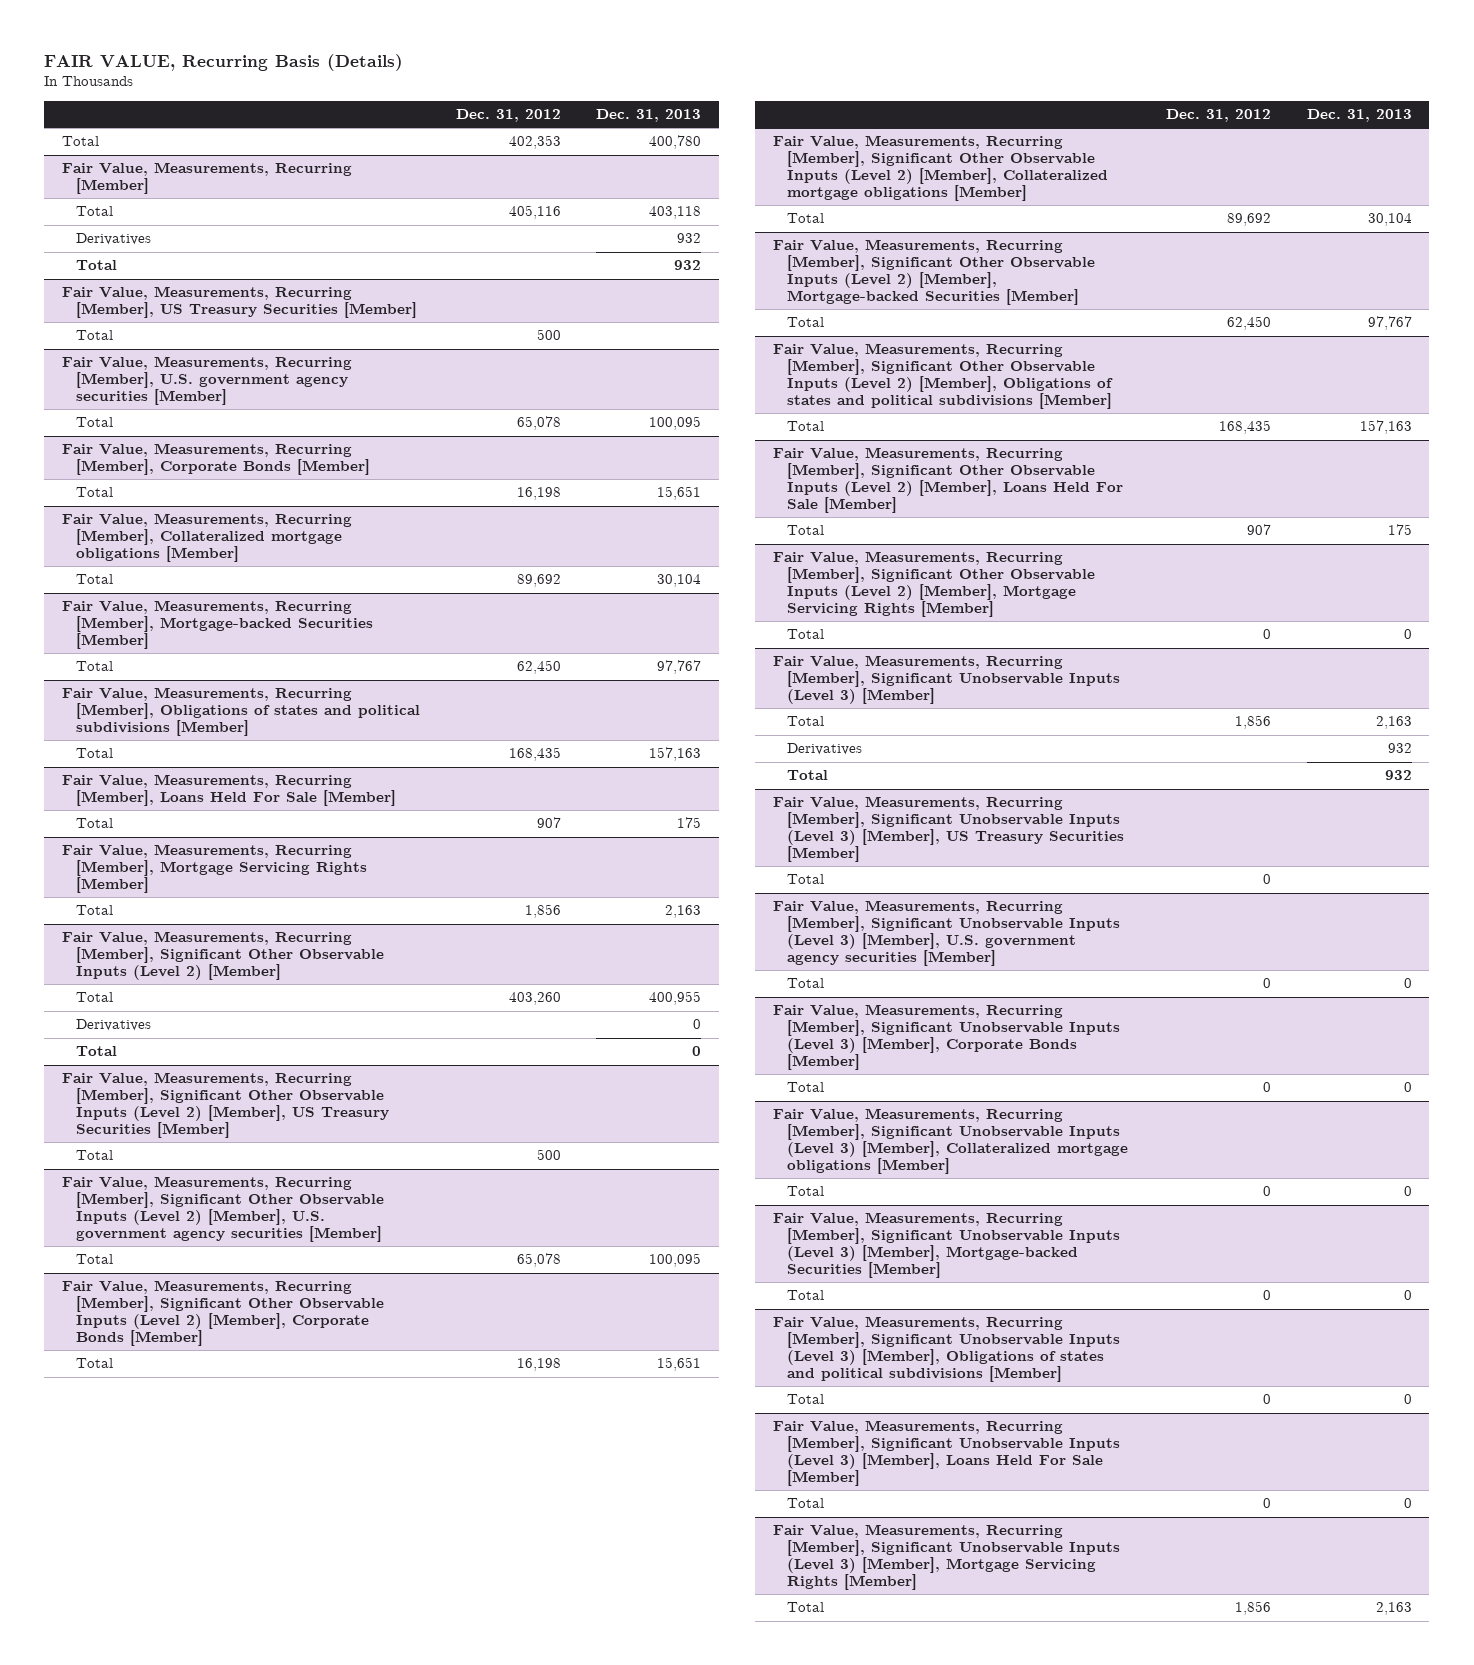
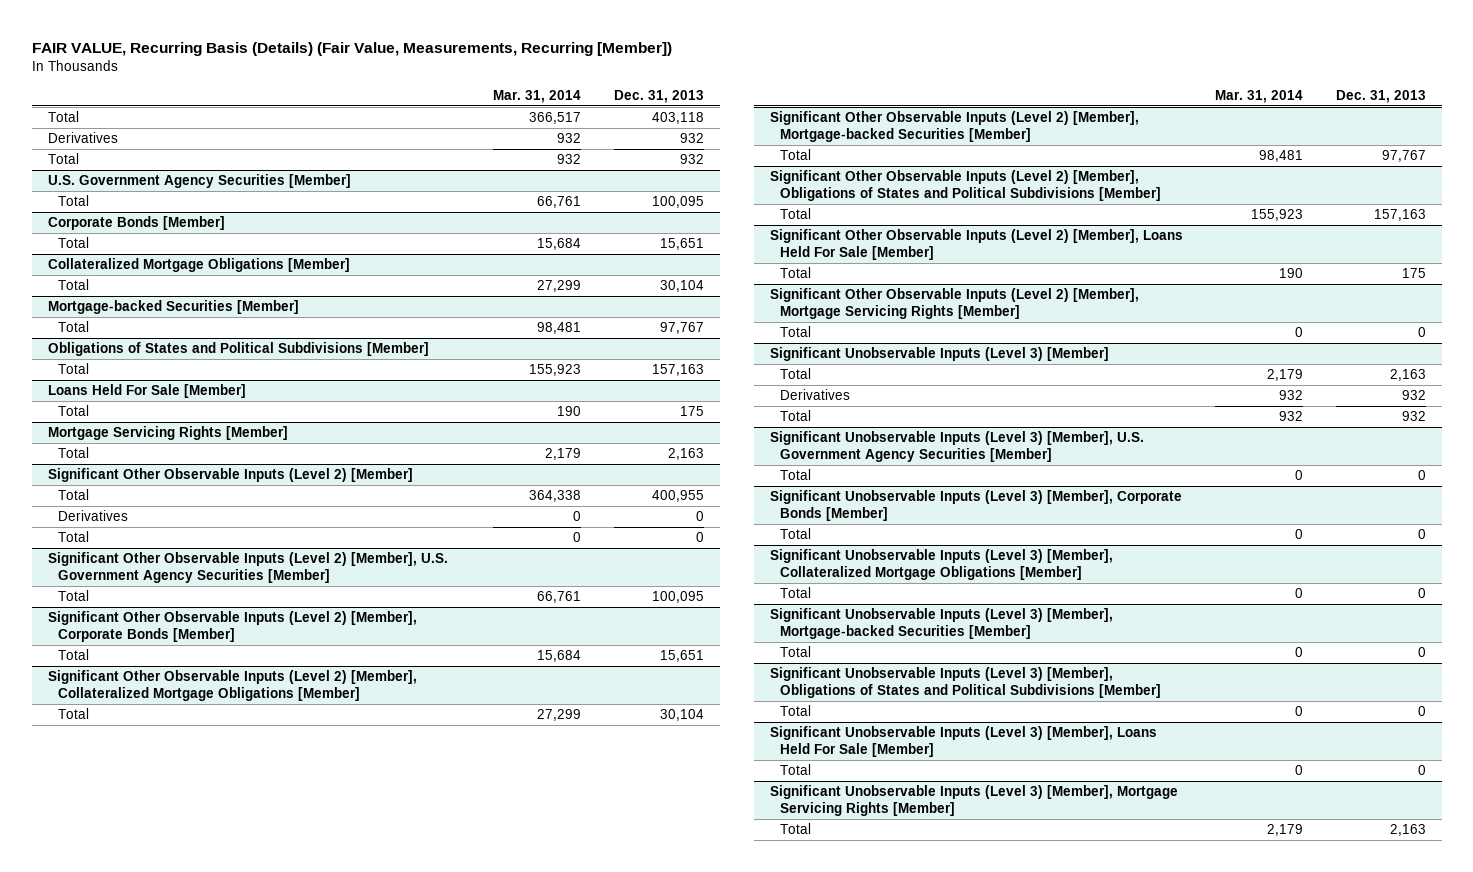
- FAIR VALUE, Recurring Basis (Details)
+ FAIR VALUE, Recurring Basis (Details) (Fair Value, Measurements, Recurring [Member])
- | Dec. 31, 2012 | Dec. 31, 2013
+ | Mar. 31, 2014 | Dec. 31, 2013
- Total | 402,353 | 400,780
- Fair Value, Measurements, Recurring [Member]
- Fair Value, Measurements, Recurring [Member], US Treasury Securities [Member]
- Total | 500 |
- Fair Value, Measurements, Recurring [Member], U.S. government agency securities [Member]
+ U.S. Government Agency Securities [Member]
- Fair Value, Measurements, Recurring [Member], Corporate Bonds [Member]
+ Corporate Bonds [Member]
- Fair Value, Measurements, Recurring [Member], Collateralized mortgage obligations [Member]
+ Collateralized Mortgage Obligations [Member]
- Fair Value, Measurements, Recurring [Member], Mortgage-backed Securities [Member]
+ Mortgage-backed Securities [Member]
- Fair Value, Measurements, Recurring [Member], Obligations of states and political subdivisions [Member]
+ Obligations of States and Political Subdivisions [Member]
- Fair Value, Measurements, Recurring [Member], Loans Held For Sale [Member]
+ Loans Held For Sale [Member]
- Fair Value, Measurements, Recurring [Member], Mortgage Servicing Rights [Member]
+ Mortgage Servicing Rights [Member]
- Fair Value, Measurements, Recurring [Member], Significant Other Observable Inputs (Level 2) [Member]
+ Significant Other Observable Inputs (Level 2) [Member]
- Fair Value, Measurements, Recurring [Member], Significant Other Observable Inputs (Level 2) [Member], US Treasury Securities [Member]
- Total | 500 |
- Fair Value, Measurements, Recurring [Member], Significant Other Observable Inputs (Level 2) [Member], U.S. government agency securities [Member]
+ Significant Other Observable Inputs (Level 2) [Member], U.S. Government Agency Securities [Member]
- Fair Value, Measurements, Recurring [Member], Significant Other Observable Inputs (Level 2) [Member], Corporate Bonds [Member]
+ Significant Other Observable Inputs (Level 2) [Member], Corporate Bonds [Member]
- Fair Value, Measurements, Recurring [Member], Significant Other Observable Inputs (Level 2) [Member], Collateralized mortgage obligations [Member]
+ Significant Other Observable Inputs (Level 2) [Member], Collateralized Mortgage Obligations [Member]
- Fair Value, Measurements, Recurring [Member], Significant Other Observable Inputs (Level 2) [Member], Mortgage-backed Securities [Member]
+ Significant Other Observable Inputs (Level 2) [Member], Mortgage-backed Securities [Member]
- Fair Value, Measurements, Recurring [Member], Significant Other Observable Inputs (Level 2) [Member], Obligations of states and political subdivisions [Member]
+ Significant Other Observable Inputs (Level 2) [Member], Obligations of States and Political Subdivisions [Member]
- Fair Value, Measurements, Recurring [Member], Significant Other Observable Inputs (Level 2) [Member], Loans Held For Sale [Member]
+ Significant Other Observable Inputs (Level 2) [Member], Loans Held For Sale [Member]
- Fair Value, Measurements, Recurring [Member], Significant Other Observable Inputs (Level 2) [Member], Mortgage Servicing Rights [Member]
+ Significant Other Observable Inputs (Level 2) [Member], Mortgage Servicing Rights [Member]
- Fair Value, Measurements, Recurring [Member], Significant Unobservable Inputs (Level 3) [Member]
+ Significant Unobservable Inputs (Level 3) [Member]
- Fair Value, Measurements, Recurring [Member], Significant Unobservable Inputs (Level 3) [Member], US Treasury Securities [Member]
- Total | 0 |
- Fair Value, Measurements, Recurring [Member], Significant Unobservable Inputs (Level 3) [Member], U.S. government agency securities [Member]
+ Significant Unobservable Inputs (Level 3) [Member], U.S. Government Agency Securities [Member]
- Fair Value, Measurements, Recurring [Member], Significant Unobservable Inputs (Level 3) [Member], Corporate Bonds [Member]
+ Significant Unobservable Inputs (Level 3) [Member], Corporate Bonds [Member]
- Fair Value, Measurements, Recurring [Member], Significant Unobservable Inputs (Level 3) [Member], Collateralized mortgage obligations [Member]
+ Significant Unobservable Inputs (Level 3) [Member], Collateralized Mortgage Obligations [Member]
- Fair Value, Measurements, Recurring [Member], Significant Unobservable Inputs (Level 3) [Member], Mortgage-backed Securities [Member]
+ Significant Unobservable Inputs (Level 3) [Member], Mortgage-backed Securities [Member]
- Fair Value, Measurements, Recurring [Member], Significant Unobservable Inputs (Level 3) [Member], Obligations of states and political subdivisions [Member]
+ Significant Unobservable Inputs (Level 3) [Member], Obligations of States and Political Subdivisions [Member]
- Fair Value, Measurements, Recurring [Member], Significant Unobservable Inputs (Level 3) [Member], Loans Held For Sale [Member]
+ Significant Unobservable Inputs (Level 3) [Member], Loans Held For Sale [Member]
- Fair Value, Measurements, Recurring [Member], Significant Unobservable Inputs (Level 3) [Member], Mortgage Servicing Rights [Member]
+ Significant Unobservable Inputs (Level 3) [Member], Mortgage Servicing Rights [Member]

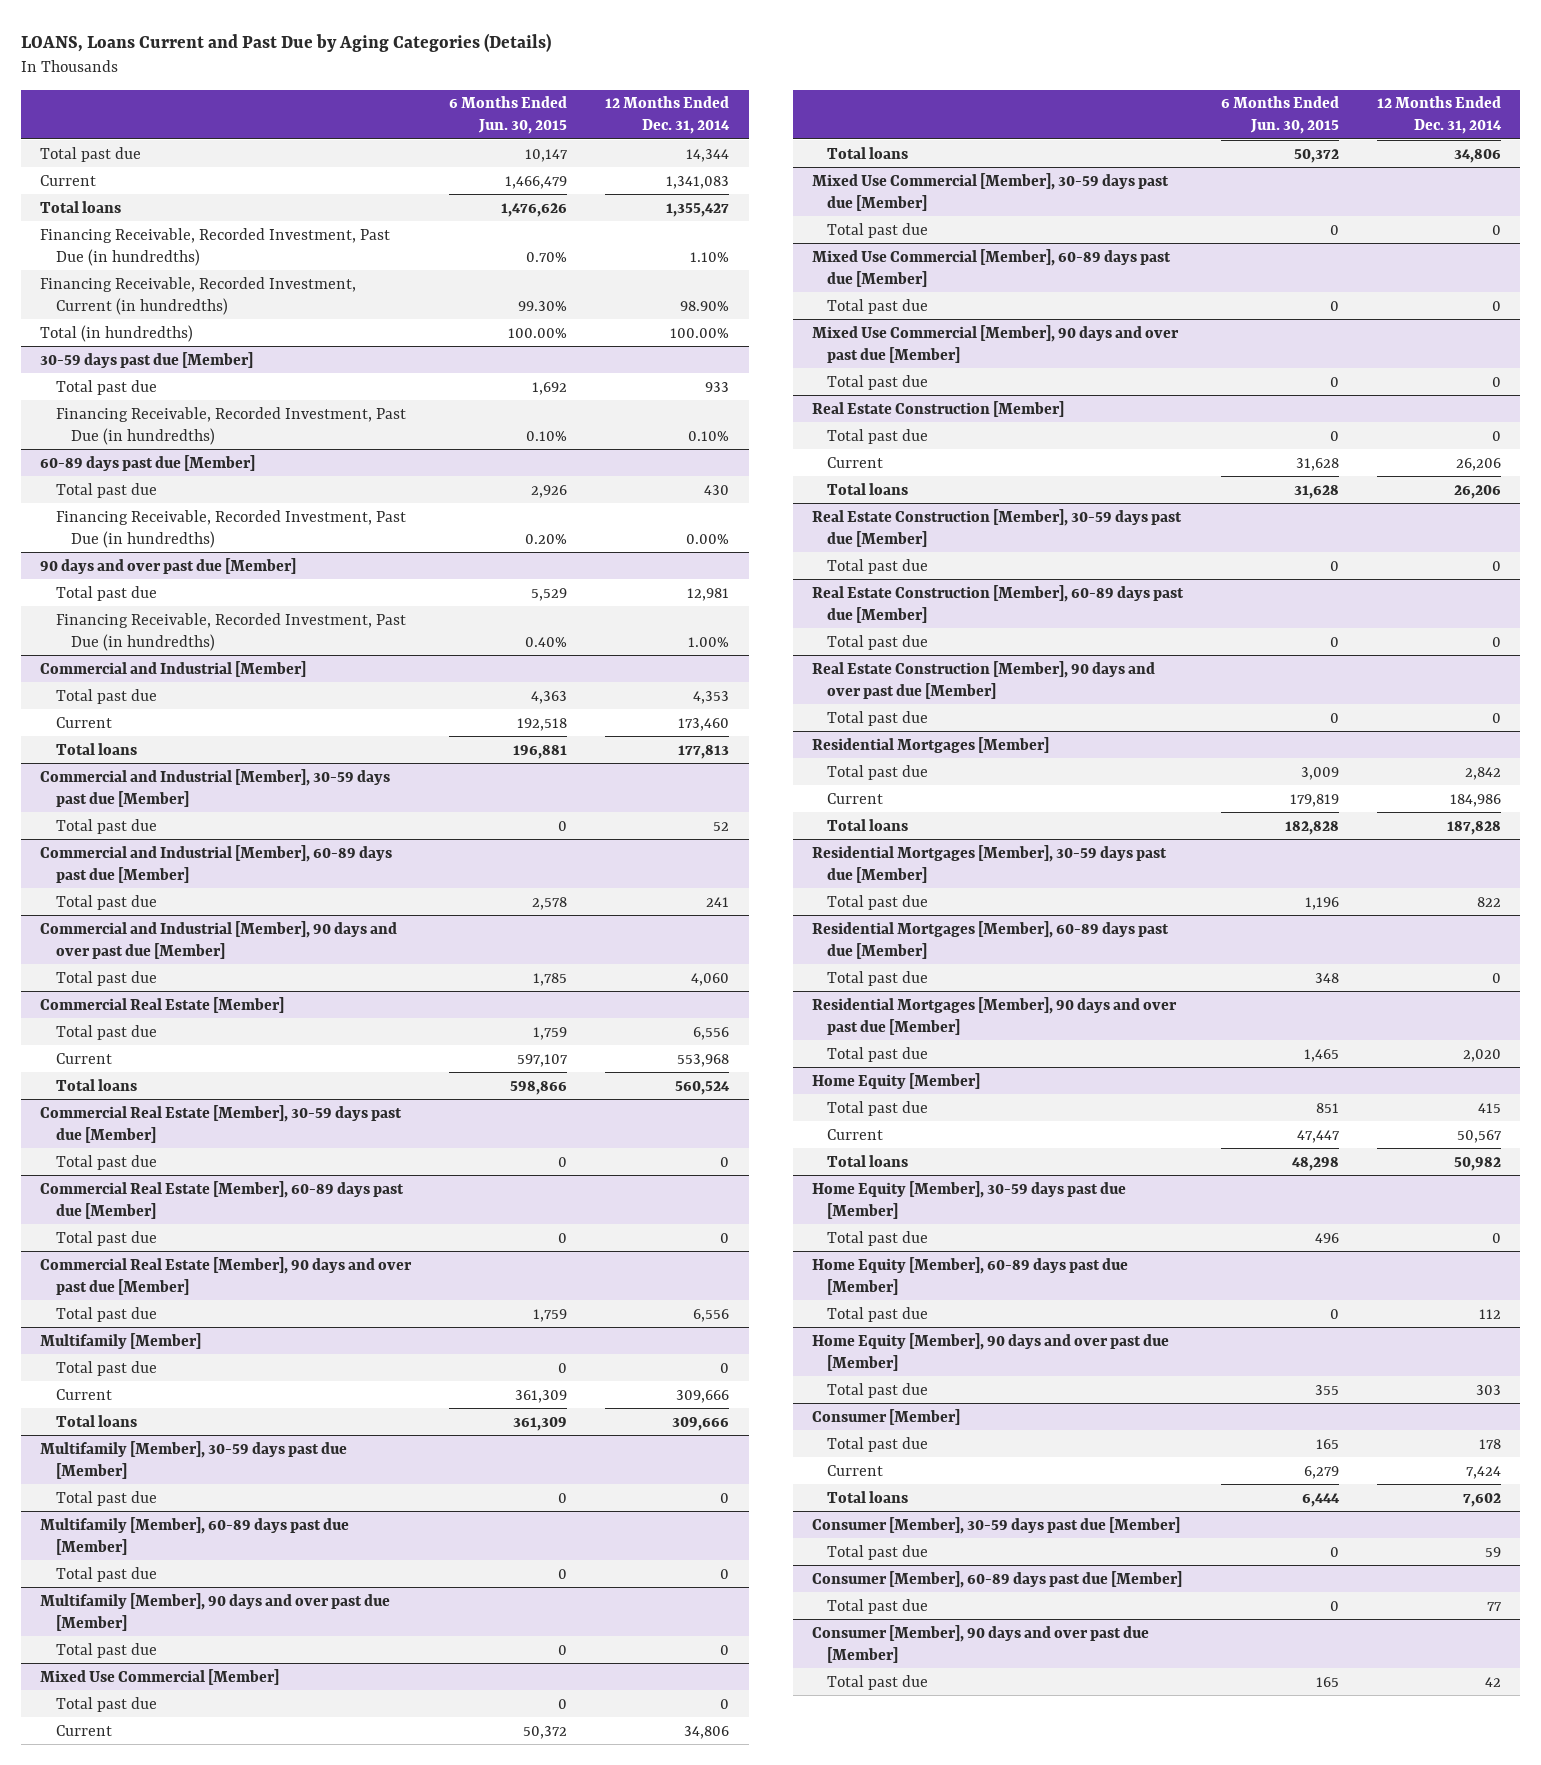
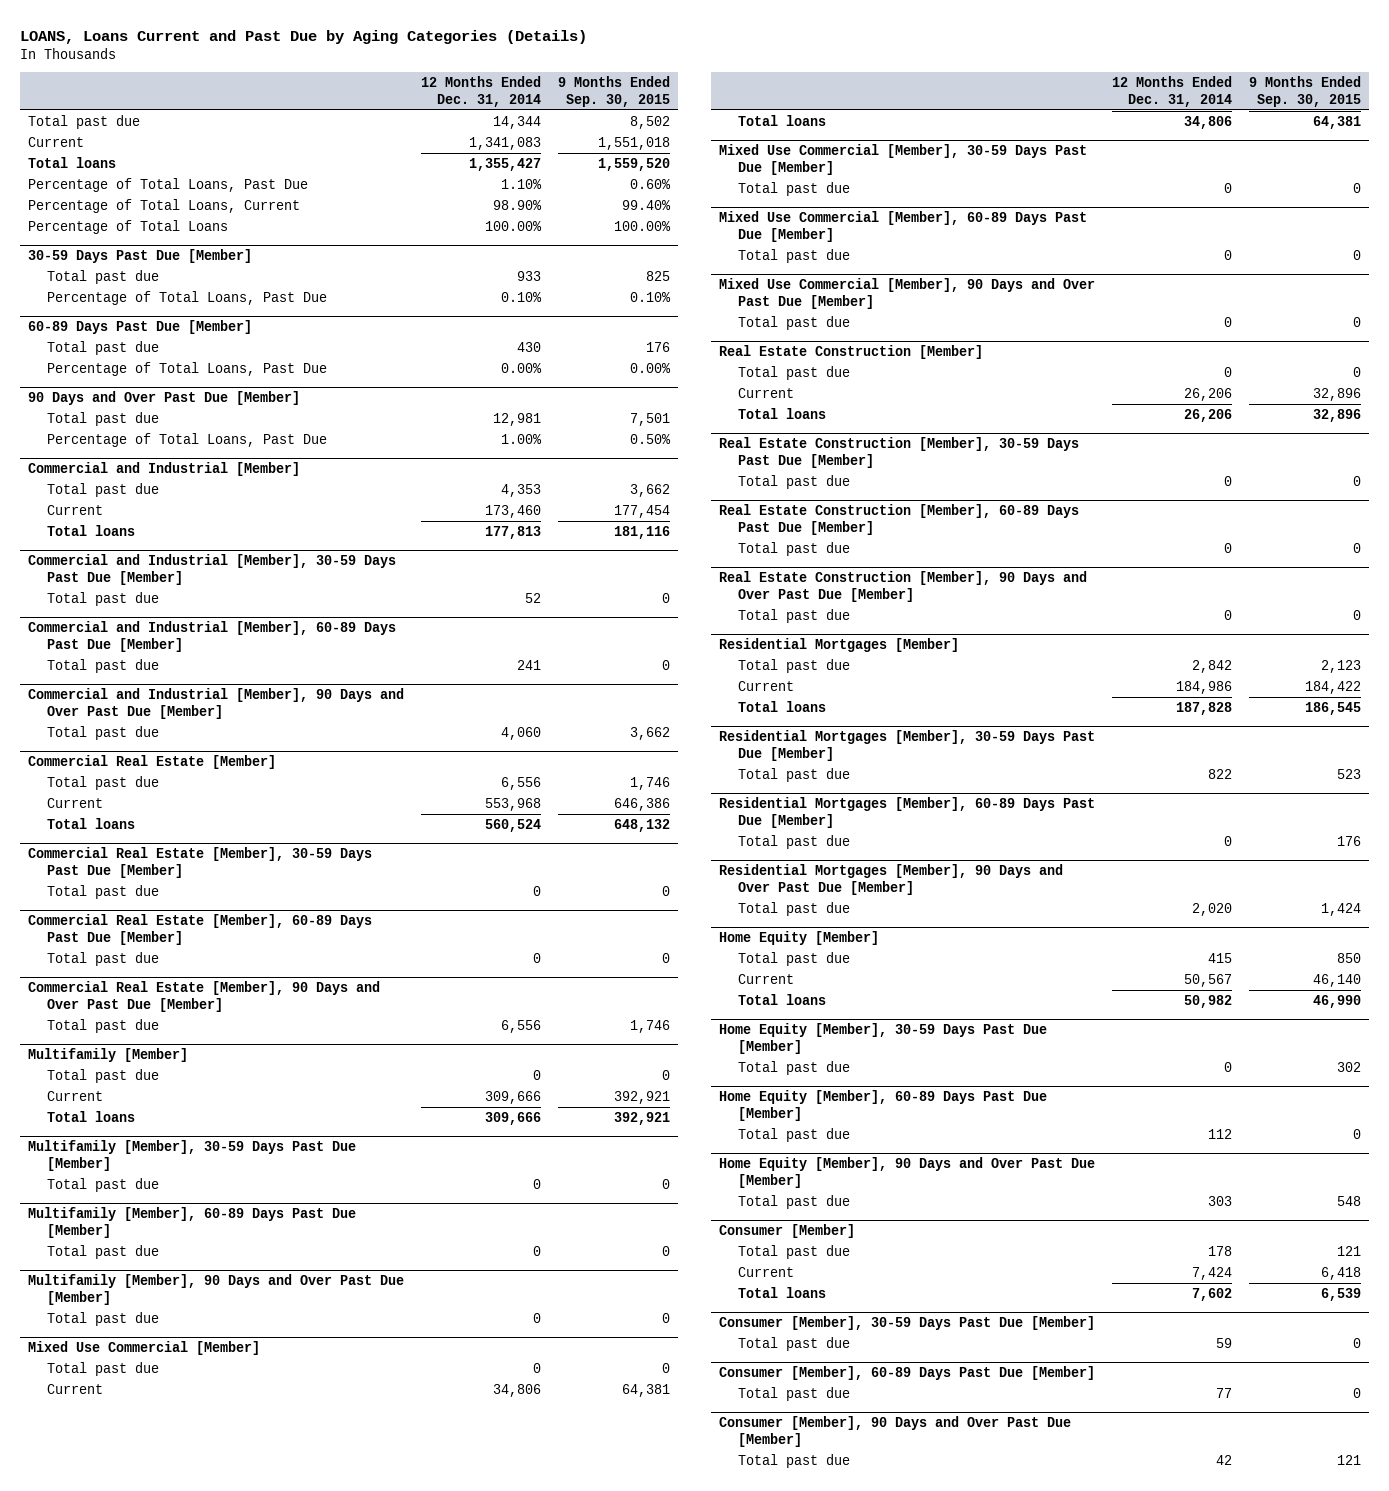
- | 6 Months Ended Jun. 30, 2015 | 12 Months Ended Dec. 31, 2014
+ | 12 Months Ended Dec. 31, 2014 | 9 Months Ended Sep. 30, 2015
- Financing Receivable, Recorded Investment, Past Due (in hundredths) | 0.70% | 1.10%
- Financing Receivable, Recorded Investment, Current (in hundredths) | 99.30% | 98.90%
- Total (in hundredths) | 100.00% | 100.00%
- 30-59 days past due [Member]
+ Percentage of Total Loans, Past Due | 1.10% | 0.60%
+ Percentage of Total Loans, Current | 98.90% | 99.40%
+ Percentage of Total Loans | 100.00% | 100.00%
+ 30-59 Days Past Due [Member]
- Financing Receivable, Recorded Investment, Past Due (in hundredths) | 0.10% | 0.10%
- 60-89 days past due [Member]
+ Percentage of Total Loans, Past Due | 0.10% | 0.10%
+ 60-89 Days Past Due [Member]
- Financing Receivable, Recorded Investment, Past Due (in hundredths) | 0.20% | 0.00%
- 90 days and over past due [Member]
+ Percentage of Total Loans, Past Due | 0.00% | 0.00%
+ 90 Days and Over Past Due [Member]
- Financing Receivable, Recorded Investment, Past Due (in hundredths) | 0.40% | 1.00%
+ Percentage of Total Loans, Past Due | 1.00% | 0.50%
- Commercial and Industrial [Member], 30-59 days past due [Member]
+ Commercial and Industrial [Member], 30-59 Days Past Due [Member]
- Commercial and Industrial [Member], 60-89 days past due [Member]
+ Commercial and Industrial [Member], 60-89 Days Past Due [Member]
- Commercial and Industrial [Member], 90 days and over past due [Member]
+ Commercial and Industrial [Member], 90 Days and Over Past Due [Member]
- Commercial Real Estate [Member], 30-59 days past due [Member]
+ Commercial Real Estate [Member], 30-59 Days Past Due [Member]
- Commercial Real Estate [Member], 60-89 days past due [Member]
+ Commercial Real Estate [Member], 60-89 Days Past Due [Member]
- Commercial Real Estate [Member], 90 days and over past due [Member]
+ Commercial Real Estate [Member], 90 Days and Over Past Due [Member]
- Multifamily [Member], 30-59 days past due [Member]
+ Multifamily [Member], 30-59 Days Past Due [Member]
- Multifamily [Member], 60-89 days past due [Member]
+ Multifamily [Member], 60-89 Days Past Due [Member]
- Multifamily [Member], 90 days and over past due [Member]
+ Multifamily [Member], 90 Days and Over Past Due [Member]
- Mixed Use Commercial [Member], 30-59 days past due [Member]
+ Mixed Use Commercial [Member], 30-59 Days Past Due [Member]
- Mixed Use Commercial [Member], 60-89 days past due [Member]
+ Mixed Use Commercial [Member], 60-89 Days Past Due [Member]
- Mixed Use Commercial [Member], 90 days and over past due [Member]
+ Mixed Use Commercial [Member], 90 Days and Over Past Due [Member]
- Real Estate Construction [Member], 30-59 days past due [Member]
+ Real Estate Construction [Member], 30-59 Days Past Due [Member]
- Real Estate Construction [Member], 60-89 days past due [Member]
+ Real Estate Construction [Member], 60-89 Days Past Due [Member]
- Real Estate Construction [Member], 90 days and over past due [Member]
+ Real Estate Construction [Member], 90 Days and Over Past Due [Member]
- Residential Mortgages [Member], 30-59 days past due [Member]
+ Residential Mortgages [Member], 30-59 Days Past Due [Member]
- Residential Mortgages [Member], 60-89 days past due [Member]
+ Residential Mortgages [Member], 60-89 Days Past Due [Member]
- Residential Mortgages [Member], 90 days and over past due [Member]
+ Residential Mortgages [Member], 90 Days and Over Past Due [Member]
- Home Equity [Member], 30-59 days past due [Member]
+ Home Equity [Member], 30-59 Days Past Due [Member]
- Home Equity [Member], 60-89 days past due [Member]
+ Home Equity [Member], 60-89 Days Past Due [Member]
- Home Equity [Member], 90 days and over past due [Member]
+ Home Equity [Member], 90 Days and Over Past Due [Member]
- Consumer [Member], 30-59 days past due [Member]
+ Consumer [Member], 30-59 Days Past Due [Member]
- Consumer [Member], 60-89 days past due [Member]
+ Consumer [Member], 60-89 Days Past Due [Member]
- Consumer [Member], 90 days and over past due [Member]
+ Consumer [Member], 90 Days and Over Past Due [Member]

